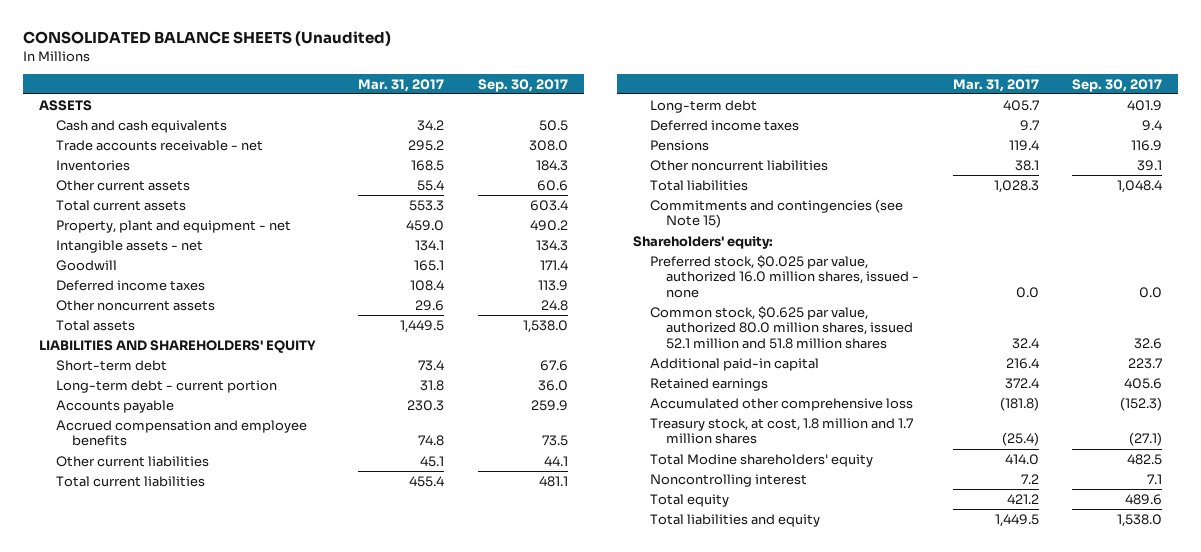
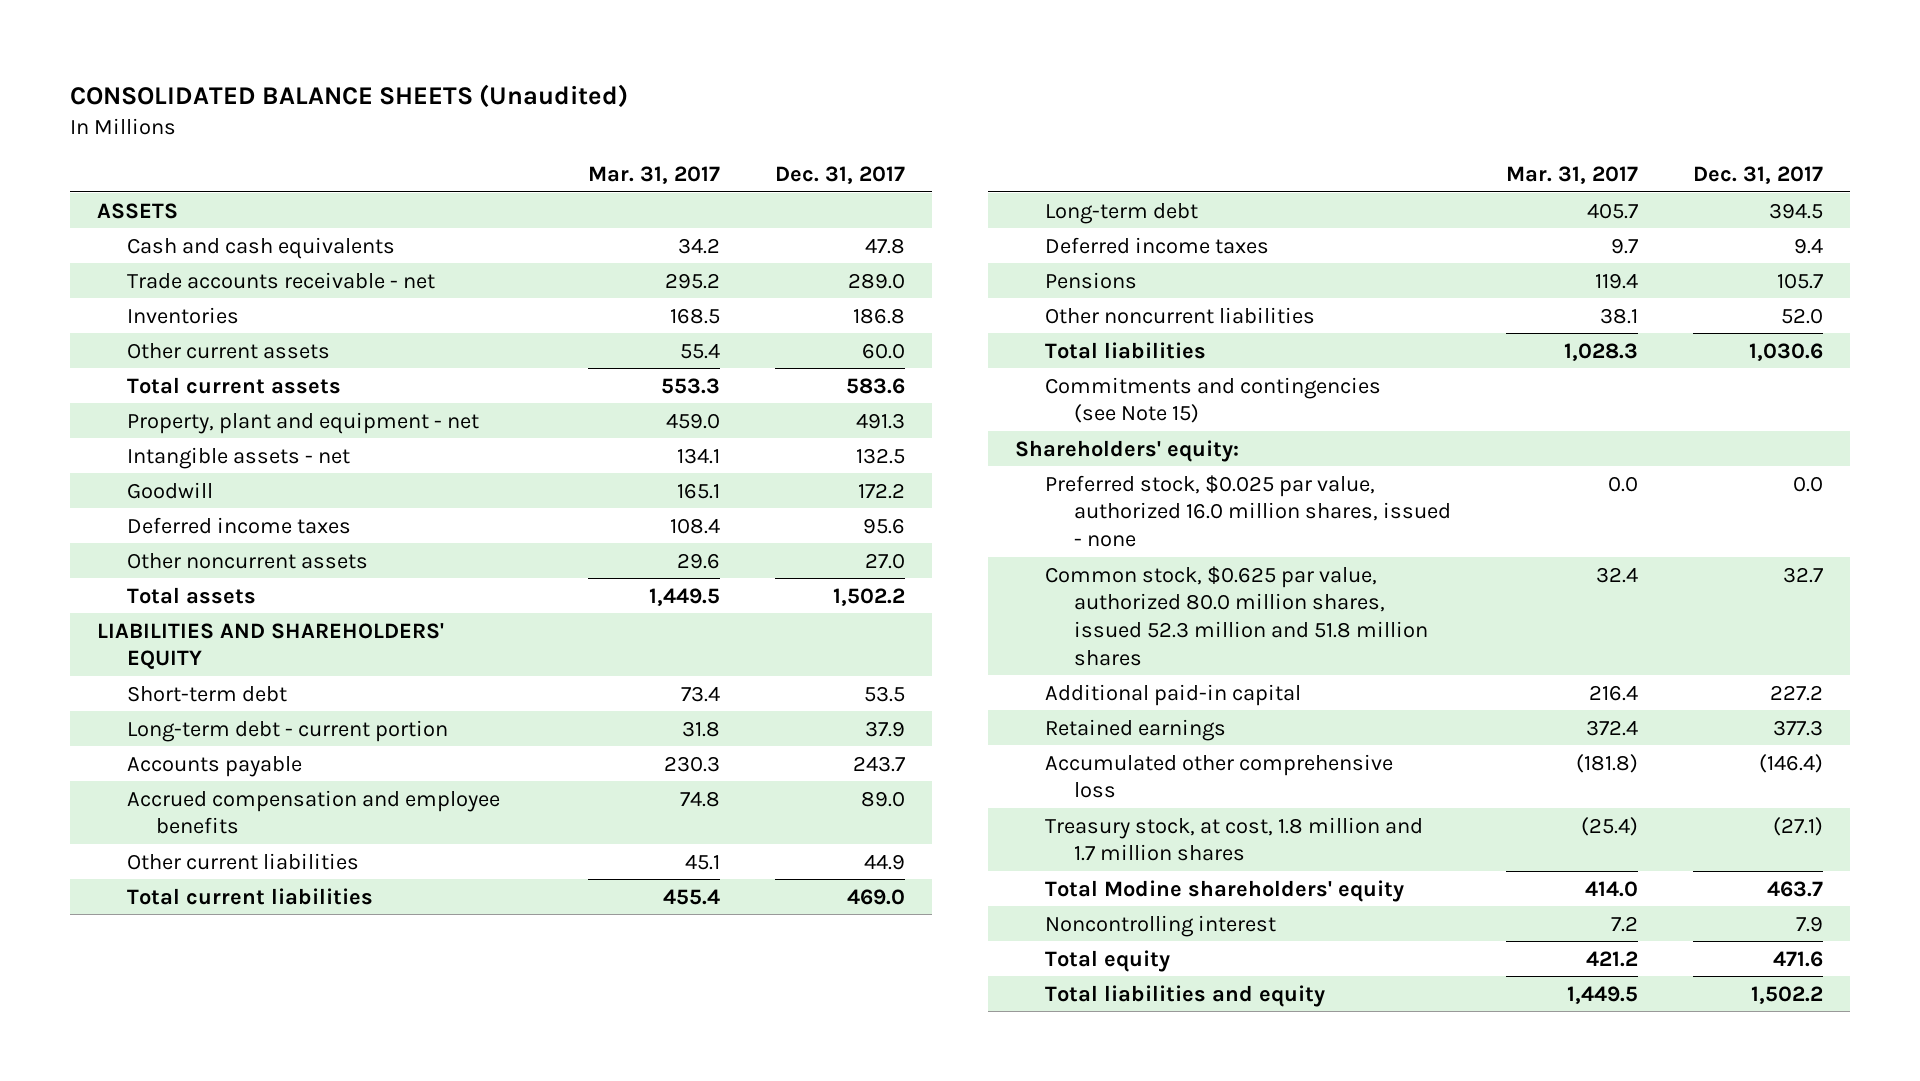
- | Mar. 31, 2017 | Sep. 30, 2017
+ | Mar. 31, 2017 | Dec. 31, 2017
- Common stock, $0.625 par value, authorized 80.0 million shares, issued 52.1 million and 51.8 million shares | 32.4 | 32.6
+ Common stock, $0.625 par value, authorized 80.0 million shares, issued 52.3 million and 51.8 million shares | 32.4 | 32.7

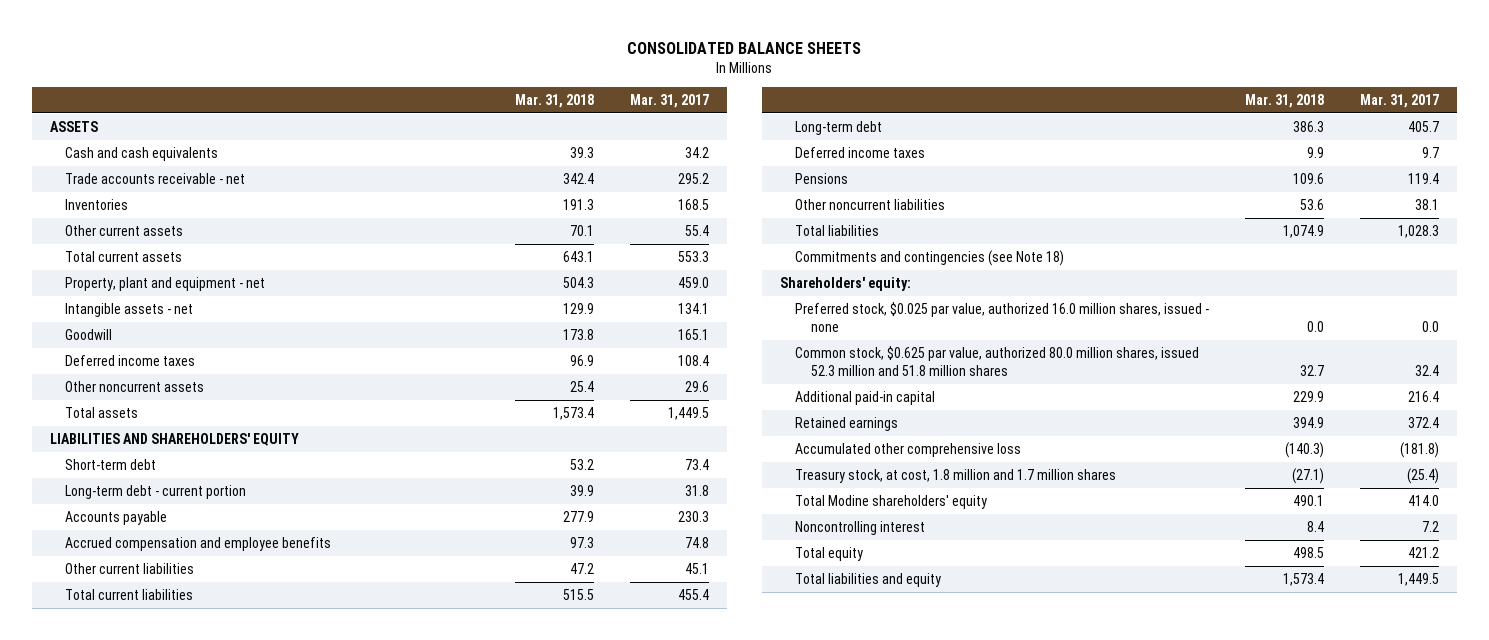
- CONSOLIDATED BALANCE SHEETS (Unaudited)
+ CONSOLIDATED BALANCE SHEETS
- | Mar. 31, 2017 | Dec. 31, 2017
+ | Mar. 31, 2018 | Mar. 31, 2017
- Commitments and contingencies (see Note 15)
+ Commitments and contingencies (see Note 18)

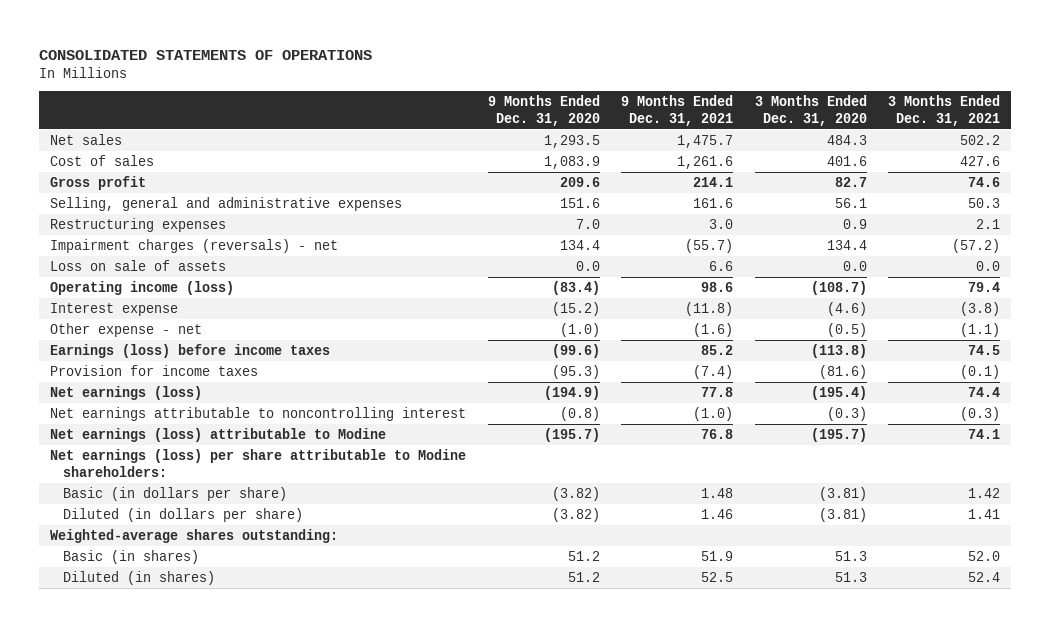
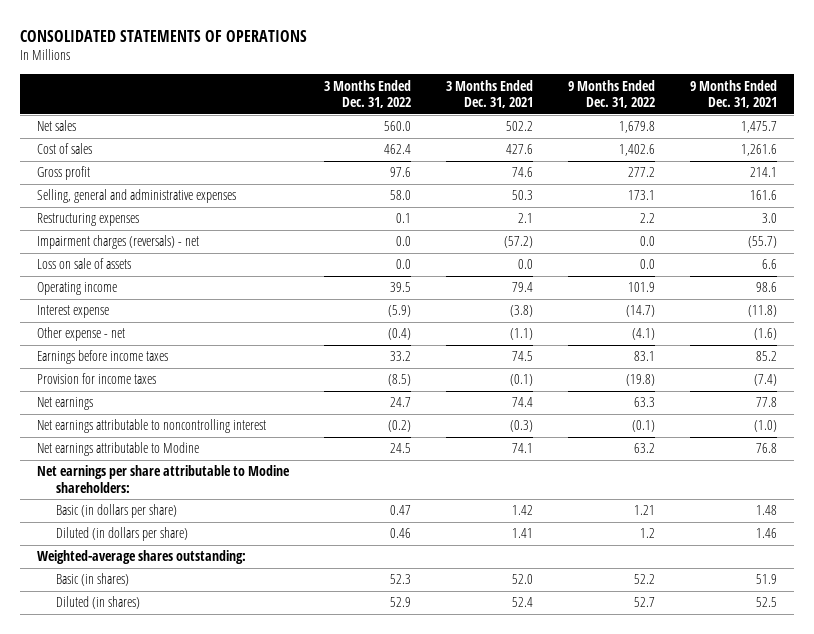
- | 9 Months Ended Dec. 31, 2020 | 9 Months Ended Dec. 31, 2021 | 3 Months Ended Dec. 31, 2020 | 3 Months Ended Dec. 31, 2021
+ | 3 Months Ended Dec. 31, 2022 | 3 Months Ended Dec. 31, 2021 | 9 Months Ended Dec. 31, 2022 | 9 Months Ended Dec. 31, 2021
- Operating income (loss) | (83.4) | 98.6 | (108.7) | 79.4
+ Operating income | 39.5 | 79.4 | 101.9 | 98.6
- Earnings (loss) before income taxes | (99.6) | 85.2 | (113.8) | 74.5
+ Earnings before income taxes | 33.2 | 74.5 | 83.1 | 85.2
- Net earnings (loss) | (194.9) | 77.8 | (195.4) | 74.4
+ Net earnings | 24.7 | 74.4 | 63.3 | 77.8
- Net earnings (loss) attributable to Modine | (195.7) | 76.8 | (195.7) | 74.1
- Net earnings (loss) per share attributable to Modine shareholders:
+ Net earnings attributable to Modine | 24.5 | 74.1 | 63.2 | 76.8
+ Net earnings per share attributable to Modine shareholders:

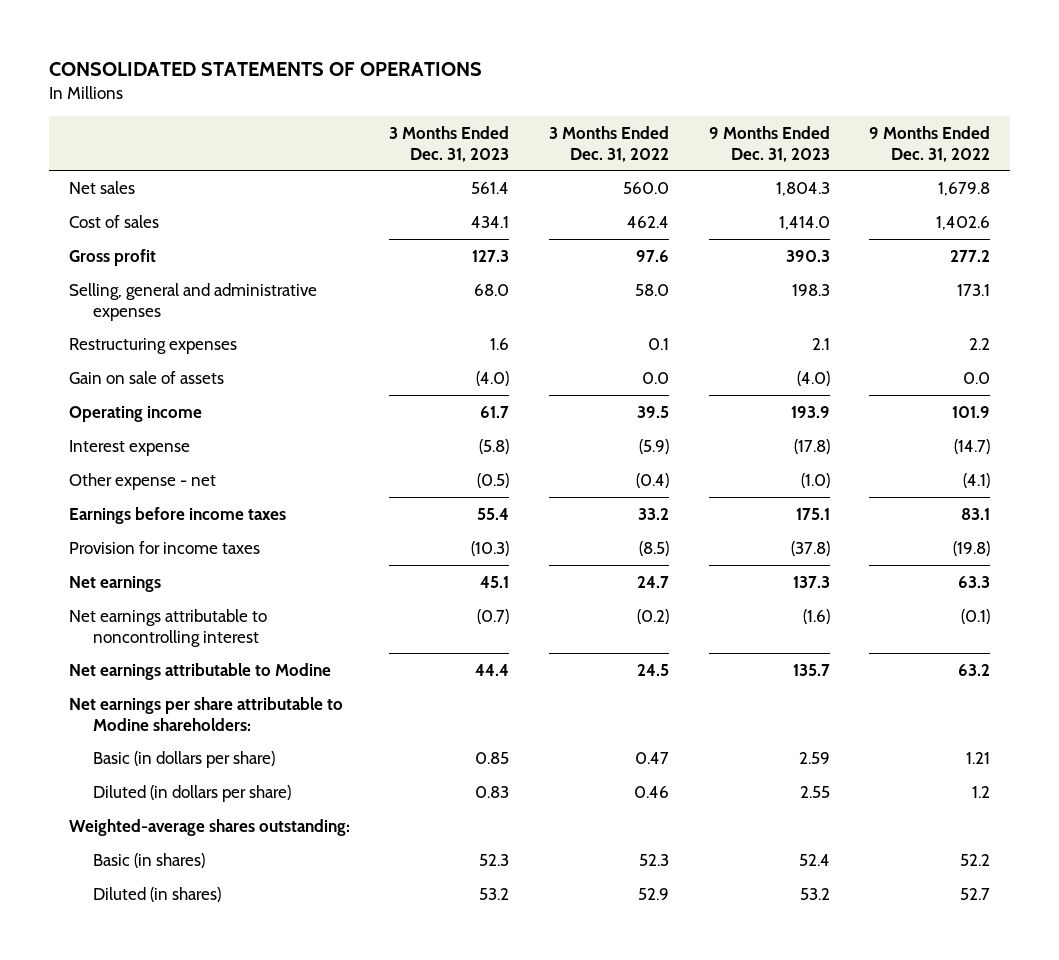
- | 3 Months Ended Dec. 31, 2022 | 3 Months Ended Dec. 31, 2021 | 9 Months Ended Dec. 31, 2022 | 9 Months Ended Dec. 31, 2021
+ | 3 Months Ended Dec. 31, 2023 | 3 Months Ended Dec. 31, 2022 | 9 Months Ended Dec. 31, 2023 | 9 Months Ended Dec. 31, 2022
- Impairment charges (reversals) - net | 0.0 | (57.2) | 0.0 | (55.7)
- Loss on sale of assets | 0.0 | 0.0 | 0.0 | 6.6
+ Gain on sale of assets | (4.0) | 0.0 | (4.0) | 0.0

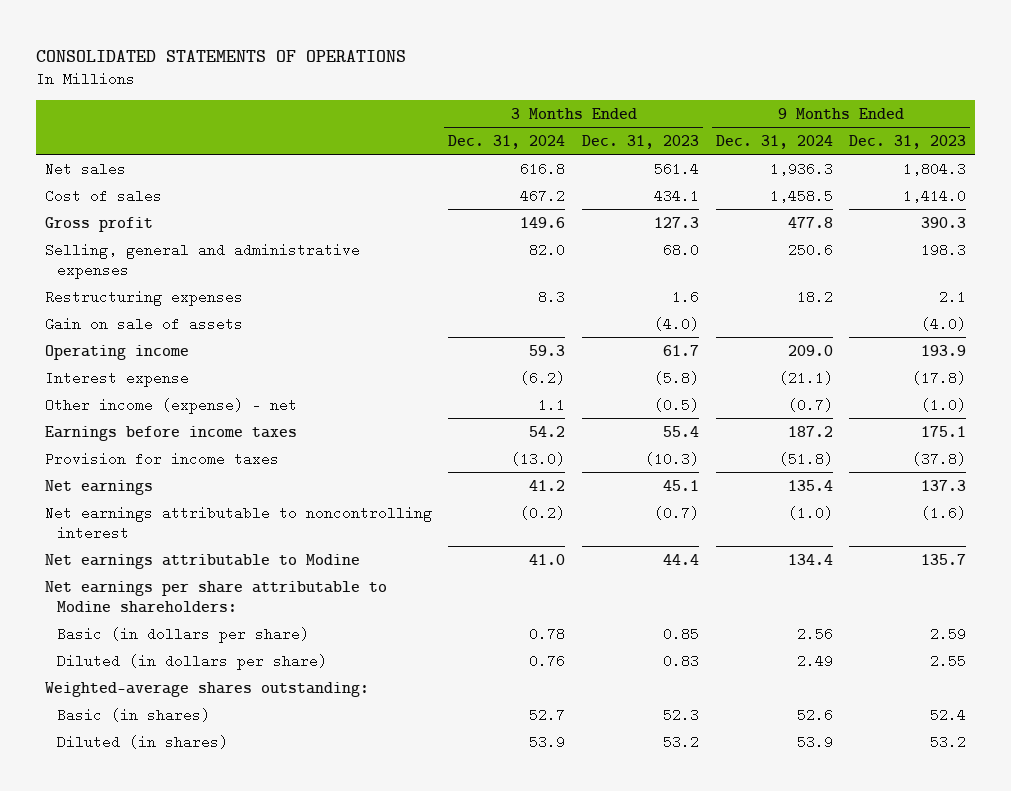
- | 3 Months Ended Dec. 31, 2023 | 3 Months Ended Dec. 31, 2022 | 9 Months Ended Dec. 31, 2023 | 9 Months Ended Dec. 31, 2022
+ | 3 Months Ended Dec. 31, 2024 | 3 Months Ended Dec. 31, 2023 | 9 Months Ended Dec. 31, 2024 | 9 Months Ended Dec. 31, 2023
- Other expense - net | (0.5) | (0.4) | (1.0) | (4.1)
+ Other income (expense) - net | 1.1 | (0.5) | (0.7) | (1.0)

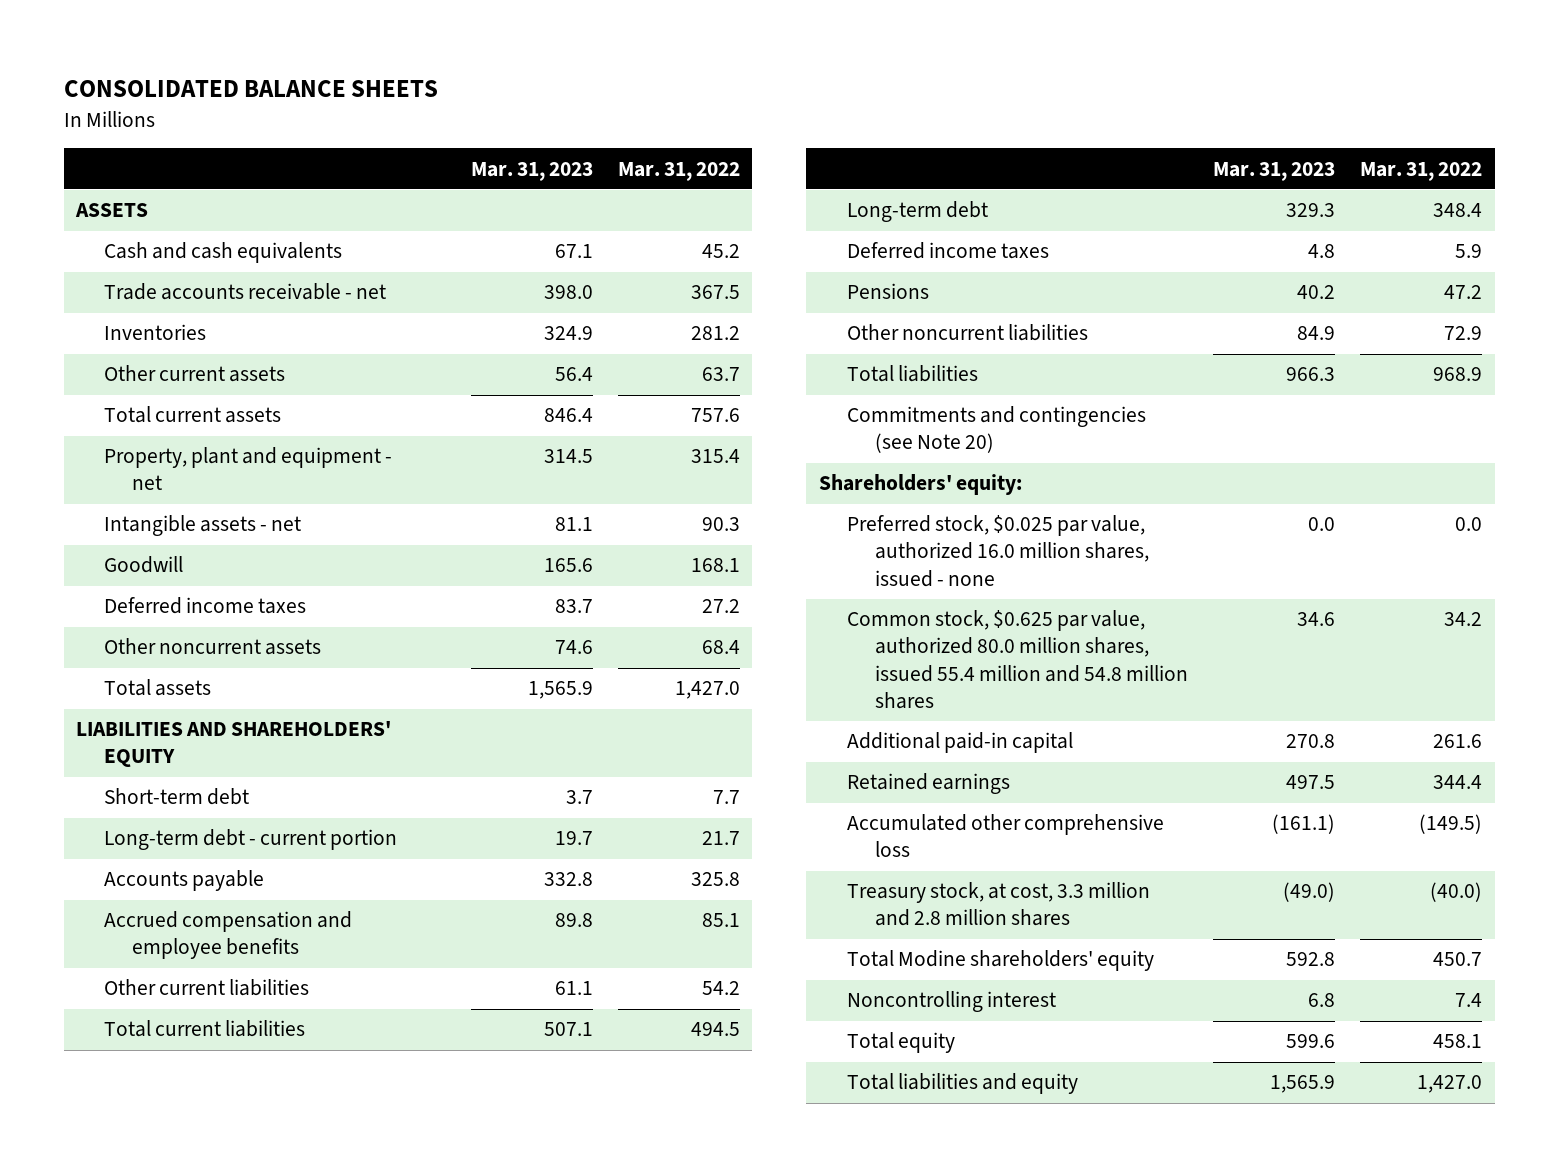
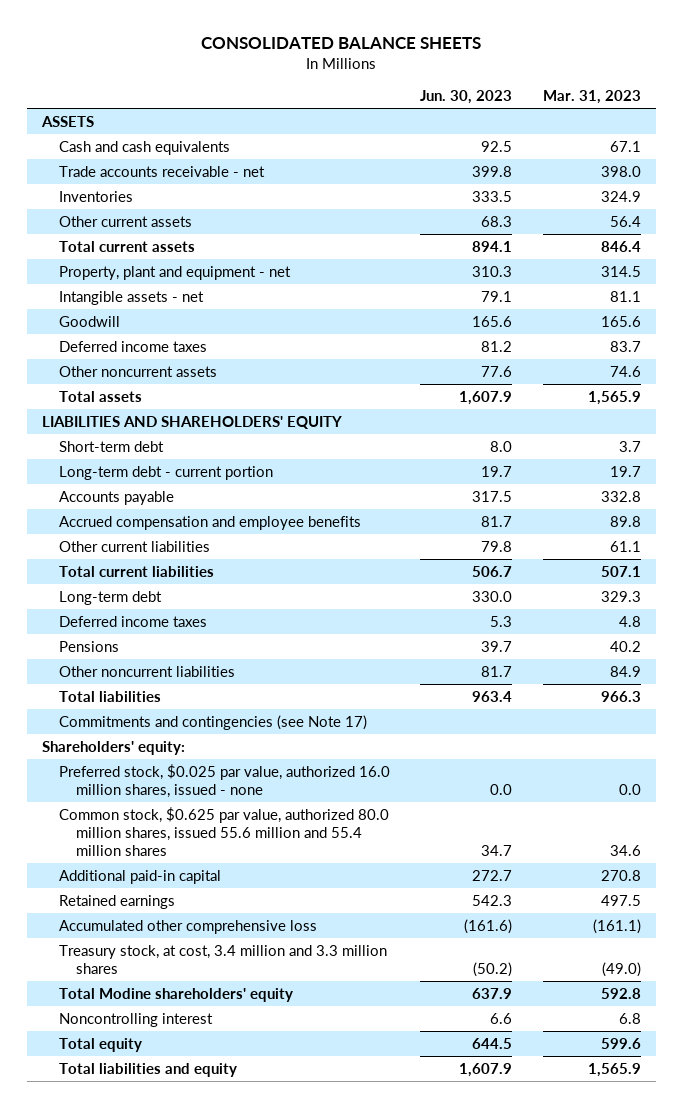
- | Mar. 31, 2023 | Mar. 31, 2022
+ | Jun. 30, 2023 | Mar. 31, 2023
- Commitments and contingencies (see Note 20)
+ Commitments and contingencies (see Note 17)
- Common stock, $0.625 par value, authorized 80.0 million shares, issued 55.4 million and 54.8 million shares | 34.6 | 34.2
+ Common stock, $0.625 par value, authorized 80.0 million shares, issued 55.6 million and 55.4 million shares | 34.7 | 34.6
- Treasury stock, at cost, 3.3 million and 2.8 million shares | (49.0) | (40.0)
+ Treasury stock, at cost, 3.4 million and 3.3 million shares | (50.2) | (49.0)

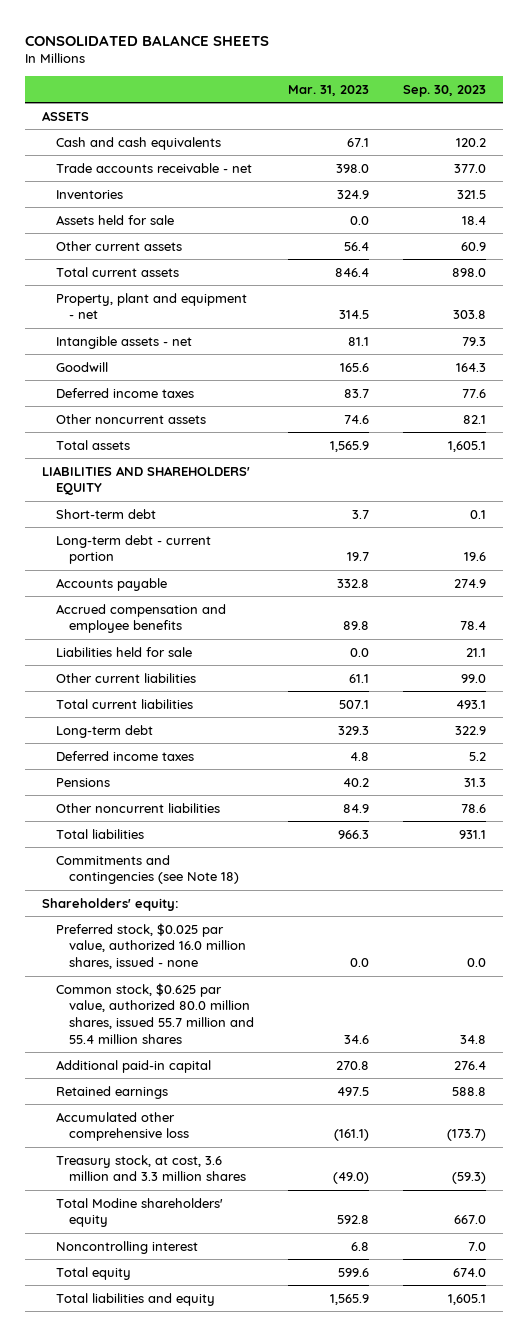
- | Jun. 30, 2023 | Mar. 31, 2023
+ | Mar. 31, 2023 | Sep. 30, 2023
+ Assets held for sale | 0.0 | 18.4
+ Liabilities held for sale | 0.0 | 21.1
- Commitments and contingencies (see Note 17)
+ Commitments and contingencies (see Note 18)
- Common stock, $0.625 par value, authorized 80.0 million shares, issued 55.6 million and 55.4 million shares | 34.7 | 34.6
+ Common stock, $0.625 par value, authorized 80.0 million shares, issued 55.7 million and 55.4 million shares | 34.6 | 34.8
- Treasury stock, at cost, 3.4 million and 3.3 million shares | (50.2) | (49.0)
+ Treasury stock, at cost, 3.6 million and 3.3 million shares | (49.0) | (59.3)

